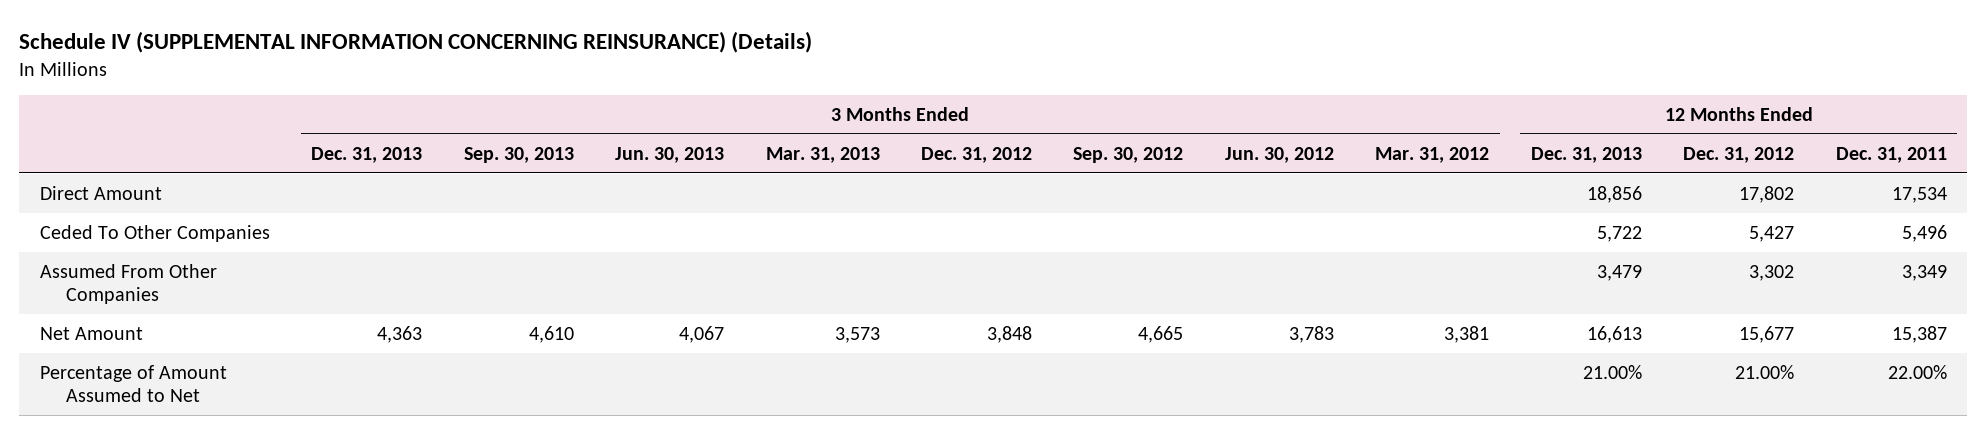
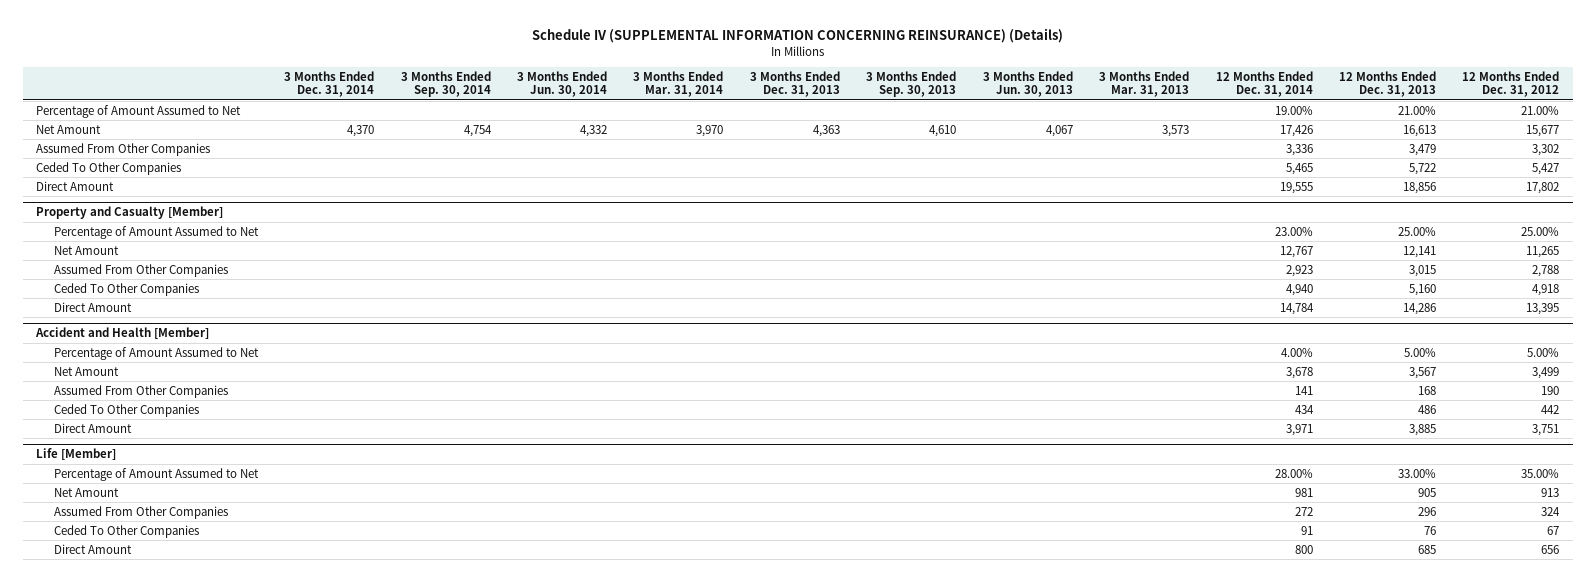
- | 3 Months Ended Dec. 31, 2013 | 3 Months Ended Sep. 30, 2013 | 3 Months Ended Jun. 30, 2013 | 3 Months Ended Mar. 31, 2013 | 3 Months Ended Dec. 31, 2012 | 3 Months Ended Sep. 30, 2012 | 3 Months Ended Jun. 30, 2012 | 3 Months Ended Mar. 31, 2012 | 12 Months Ended Dec. 31, 2013 | 12 Months Ended Dec. 31, 2012 | 12 Months Ended Dec. 31, 2011
+ | 3 Months Ended Dec. 31, 2014 | 3 Months Ended Sep. 30, 2014 | 3 Months Ended Jun. 30, 2014 | 3 Months Ended Mar. 31, 2014 | 3 Months Ended Dec. 31, 2013 | 3 Months Ended Sep. 30, 2013 | 3 Months Ended Jun. 30, 2013 | 3 Months Ended Mar. 31, 2013 | 12 Months Ended Dec. 31, 2014 | 12 Months Ended Dec. 31, 2013 | 12 Months Ended Dec. 31, 2012
moved down: Net Amount | 4,370 | 4,754 | 4,332 | 3,970 | 4,363 | 4,610 | 4,067 | 3,573 | 17,426 | 16,613 | 15,677
moved down: Assumed From Other Companies | | | | | | | | | 3,336 | 3,479 | 3,302
moved down: Ceded To Other Companies | | | | | | | | | 5,465 | 5,722 | 5,427
moved down: Direct Amount | | | | | | | | | 19,555 | 18,856 | 17,802
+ Property and Casualty [Member]
+ Percentage of Amount Assumed to Net | | | | | | | | | 23.00% | 25.00% | 25.00%
+ Net Amount | | | | | | | | | 12,767 | 12,141 | 11,265
+ Assumed From Other Companies | | | | | | | | | 2,923 | 3,015 | 2,788
+ Ceded To Other Companies | | | | | | | | | 4,940 | 5,160 | 4,918
+ Direct Amount | | | | | | | | | 14,784 | 14,286 | 13,395
+ Accident and Health [Member]
+ Percentage of Amount Assumed to Net | | | | | | | | | 4.00% | 5.00% | 5.00%
+ Net Amount | | | | | | | | | 3,678 | 3,567 | 3,499
+ Assumed From Other Companies | | | | | | | | | 141 | 168 | 190
+ Ceded To Other Companies | | | | | | | | | 434 | 486 | 442
+ Direct Amount | | | | | | | | | 3,971 | 3,885 | 3,751
+ Life [Member]
+ Percentage of Amount Assumed to Net | | | | | | | | | 28.00% | 33.00% | 35.00%
+ Net Amount | | | | | | | | | 981 | 905 | 913
+ Assumed From Other Companies | | | | | | | | | 272 | 296 | 324
+ Ceded To Other Companies | | | | | | | | | 91 | 76 | 67
+ Direct Amount | | | | | | | | | 800 | 685 | 656

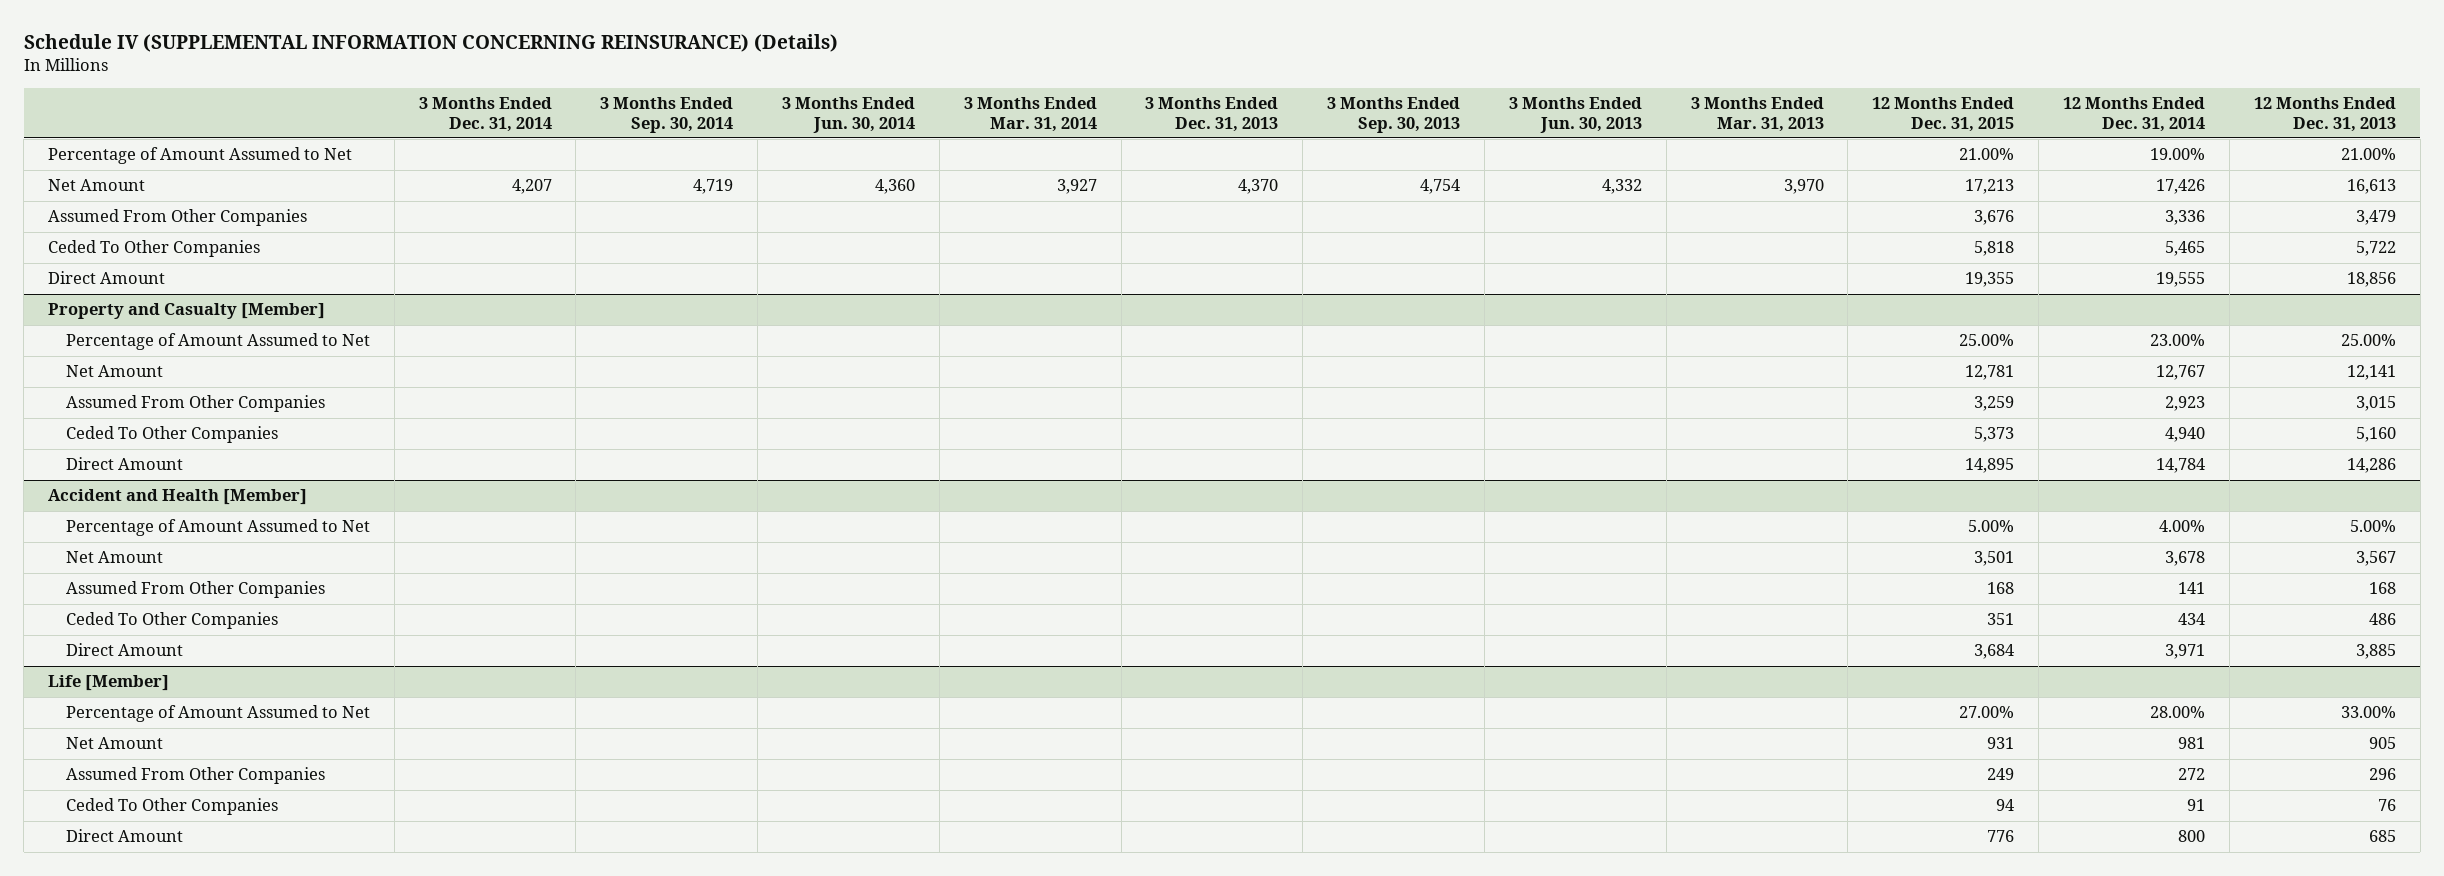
- | 3 Months Ended Dec. 31, 2014 | 3 Months Ended Sep. 30, 2014 | 3 Months Ended Jun. 30, 2014 | 3 Months Ended Mar. 31, 2014 | 3 Months Ended Dec. 31, 2013 | 3 Months Ended Sep. 30, 2013 | 3 Months Ended Jun. 30, 2013 | 3 Months Ended Mar. 31, 2013 | 12 Months Ended Dec. 31, 2014 | 12 Months Ended Dec. 31, 2013 | 12 Months Ended Dec. 31, 2012
+ | 3 Months Ended Dec. 31, 2014 | 3 Months Ended Sep. 30, 2014 | 3 Months Ended Jun. 30, 2014 | 3 Months Ended Mar. 31, 2014 | 3 Months Ended Dec. 31, 2013 | 3 Months Ended Sep. 30, 2013 | 3 Months Ended Jun. 30, 2013 | 3 Months Ended Mar. 31, 2013 | 12 Months Ended Dec. 31, 2015 | 12 Months Ended Dec. 31, 2014 | 12 Months Ended Dec. 31, 2013
- Net Amount | 4,370 | 4,754 | 4,332 | 3,970 | 4,363 | 4,610 | 4,067 | 3,573 | 17,426 | 16,613 | 15,677
+ Net Amount | 4,207 | 4,719 | 4,360 | 3,927 | 4,370 | 4,754 | 4,332 | 3,970 | 17,213 | 17,426 | 16,613

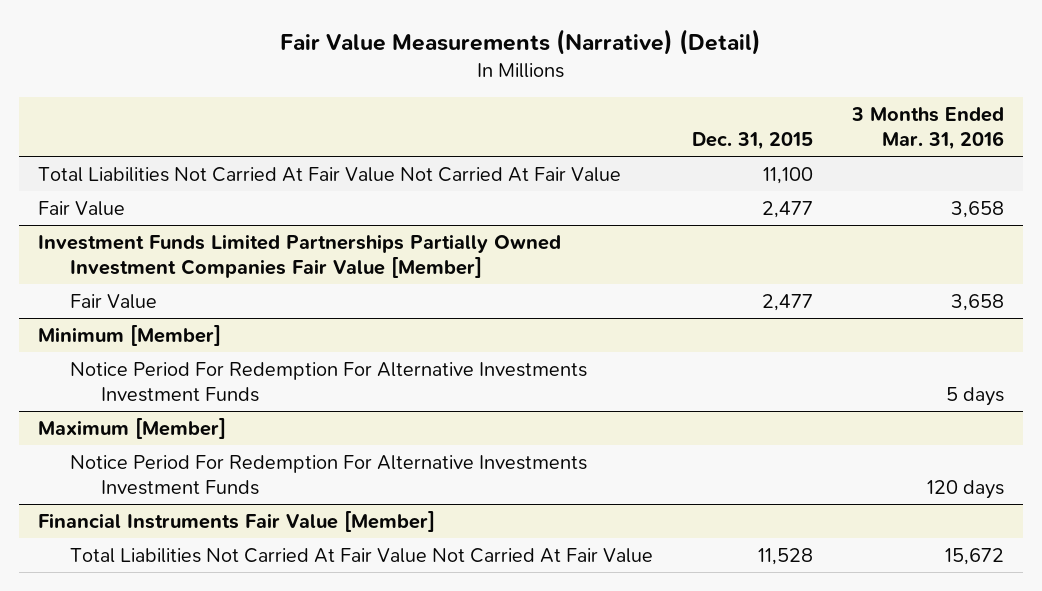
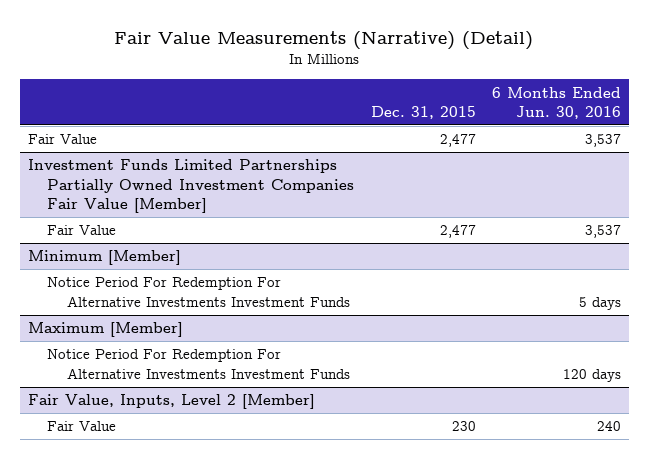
- | Dec. 31, 2015 | 3 Months Ended Mar. 31, 2016
+ | Dec. 31, 2015 | 6 Months Ended Jun. 30, 2016
- Total Liabilities Not Carried At Fair Value Not Carried At Fair Value | 11,100 |
- Financial Instruments Fair Value [Member]
- Total Liabilities Not Carried At Fair Value Not Carried At Fair Value | 11,528 | 15,672
+ Fair Value, Inputs, Level 2 [Member]
+ Fair Value | 230 | 240

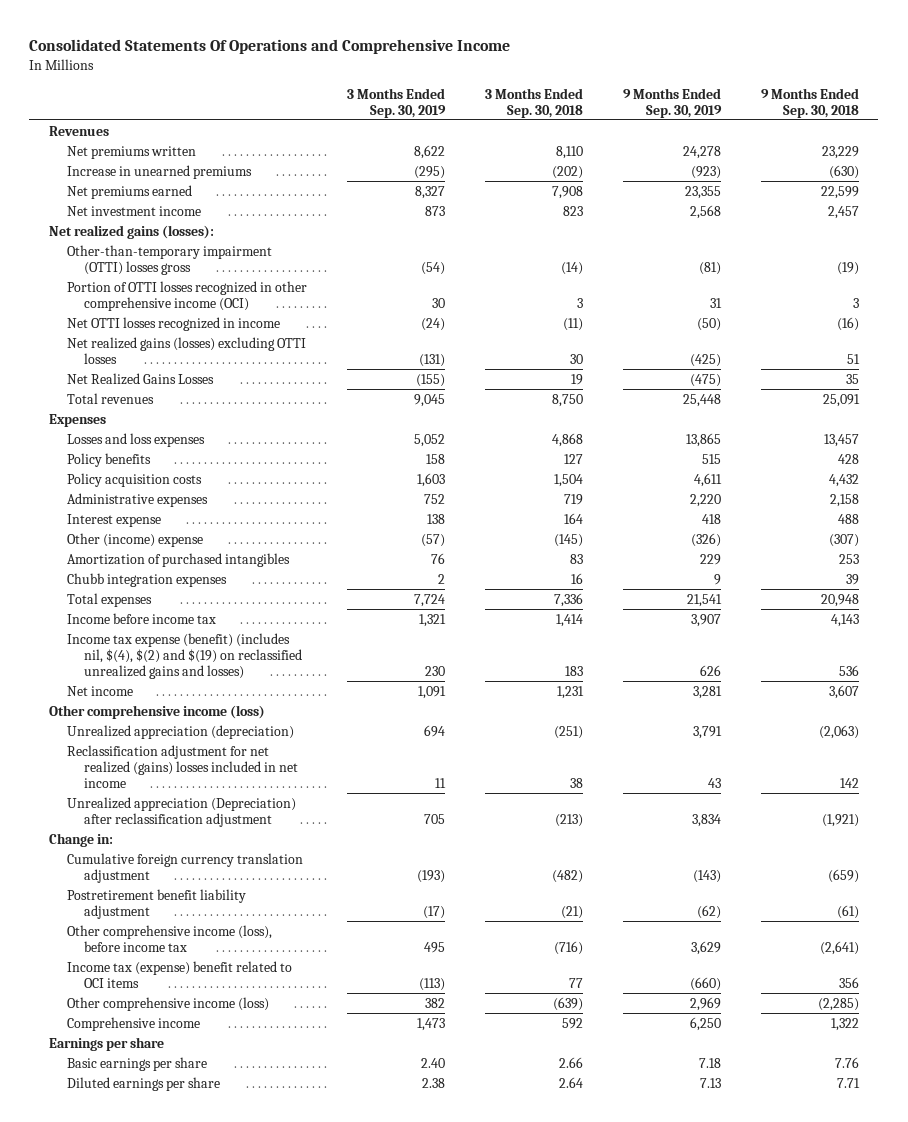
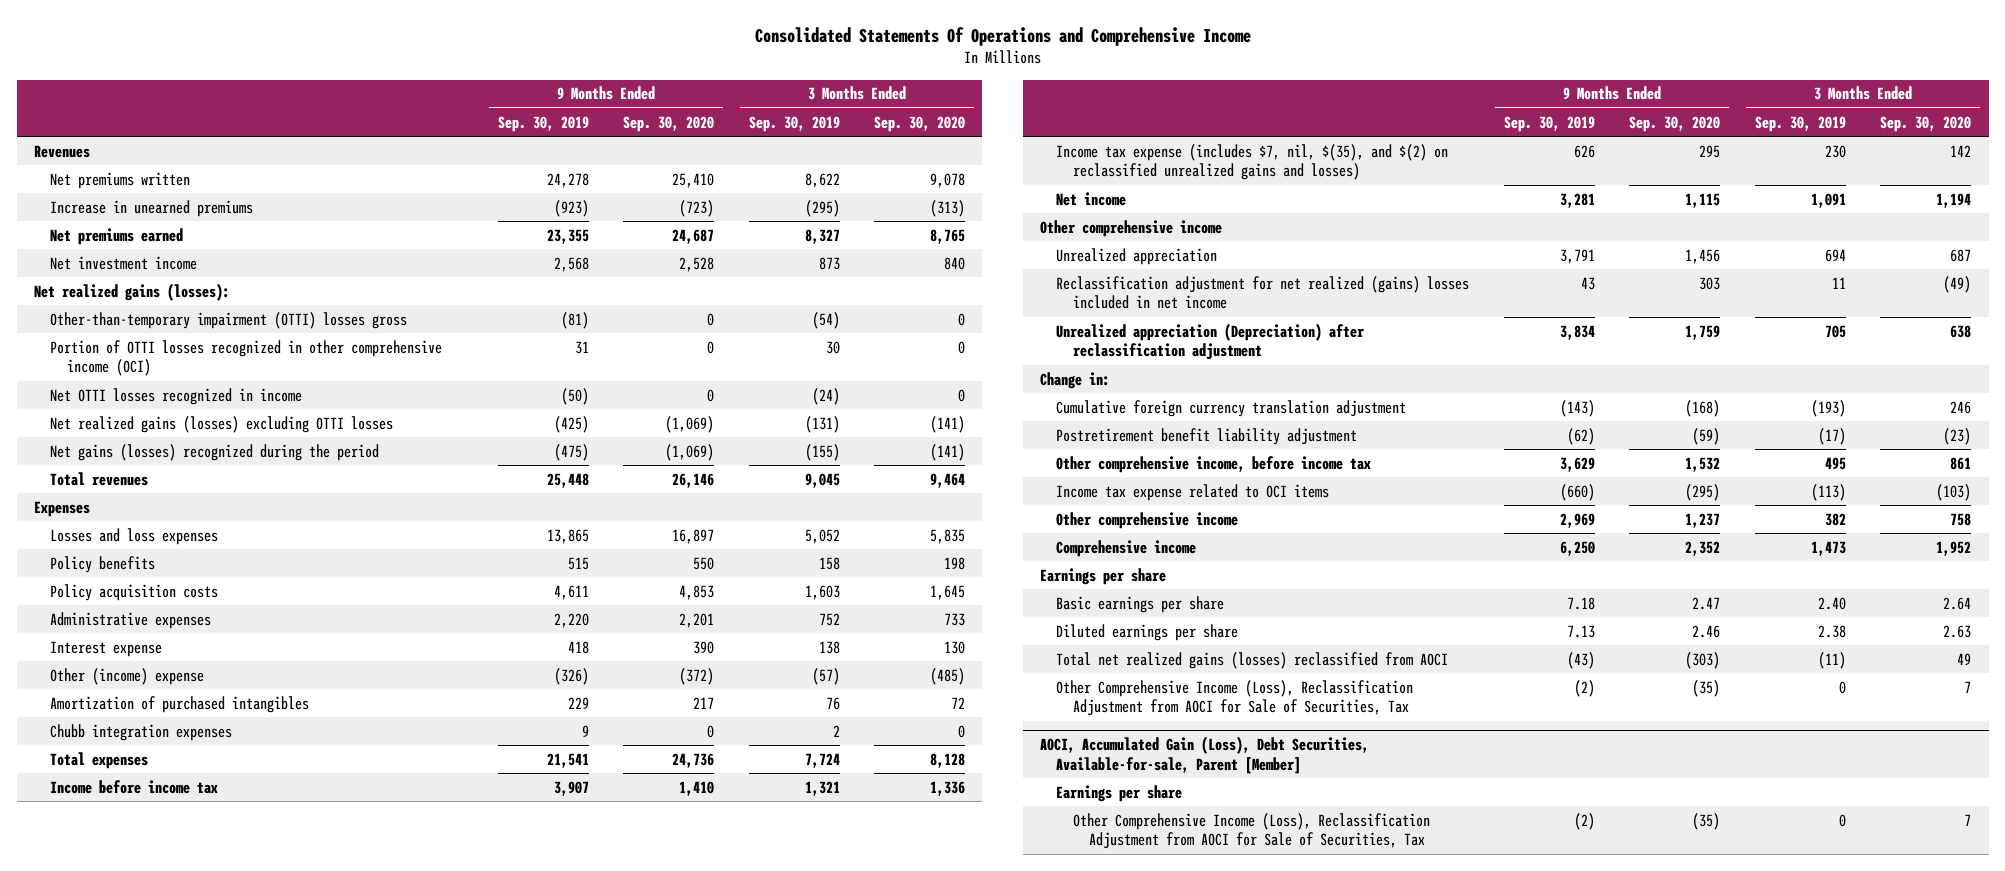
- | 3 Months Ended Sep. 30, 2019 | 3 Months Ended Sep. 30, 2018 | 9 Months Ended Sep. 30, 2019 | 9 Months Ended Sep. 30, 2018
+ | 9 Months Ended Sep. 30, 2019 | 9 Months Ended Sep. 30, 2020 | 3 Months Ended Sep. 30, 2019 | 3 Months Ended Sep. 30, 2020
- Net Realized Gains Losses | (155) | 19 | (475) | 35
+ Net gains (losses) recognized during the period | (475) | (1,069) | (155) | (141)
- Income tax expense (benefit) (includes nil, $(4), $(2) and $(19) on reclassified unrealized gains and losses) | 230 | 183 | 626 | 536
+ Income tax expense (includes $7, nil, $(35), and $(2) on reclassified unrealized gains and losses) | 626 | 295 | 230 | 142
- Other comprehensive income (loss)
- Unrealized appreciation (depreciation) | 694 | (251) | 3,791 | (2,063)
+ Other comprehensive income
+ Unrealized appreciation | 3,791 | 1,456 | 694 | 687
- Other comprehensive income (loss), before income tax | 495 | (716) | 3,629 | (2,641)
- Income tax (expense) benefit related to OCI items | (113) | 77 | (660) | 356
- Other comprehensive income (loss) | 382 | (639) | 2,969 | (2,285)
+ Other comprehensive income, before income tax | 3,629 | 1,532 | 495 | 861
+ Income tax expense related to OCI items | (660) | (295) | (113) | (103)
+ Other comprehensive income | 2,969 | 1,237 | 382 | 758
+ Total net realized gains (losses) reclassified from AOCI | (43) | (303) | (11) | 49
+ Other Comprehensive Income (Loss), Reclassification Adjustment from AOCI for Sale of Securities, Tax | (2) | (35) | 0 | 7
+ AOCI, Accumulated Gain (Loss), Debt Securities, Available-for-sale, Parent [Member]
+ Earnings per share
+ Other Comprehensive Income (Loss), Reclassification Adjustment from AOCI for Sale of Securities, Tax | (2) | (35) | 0 | 7

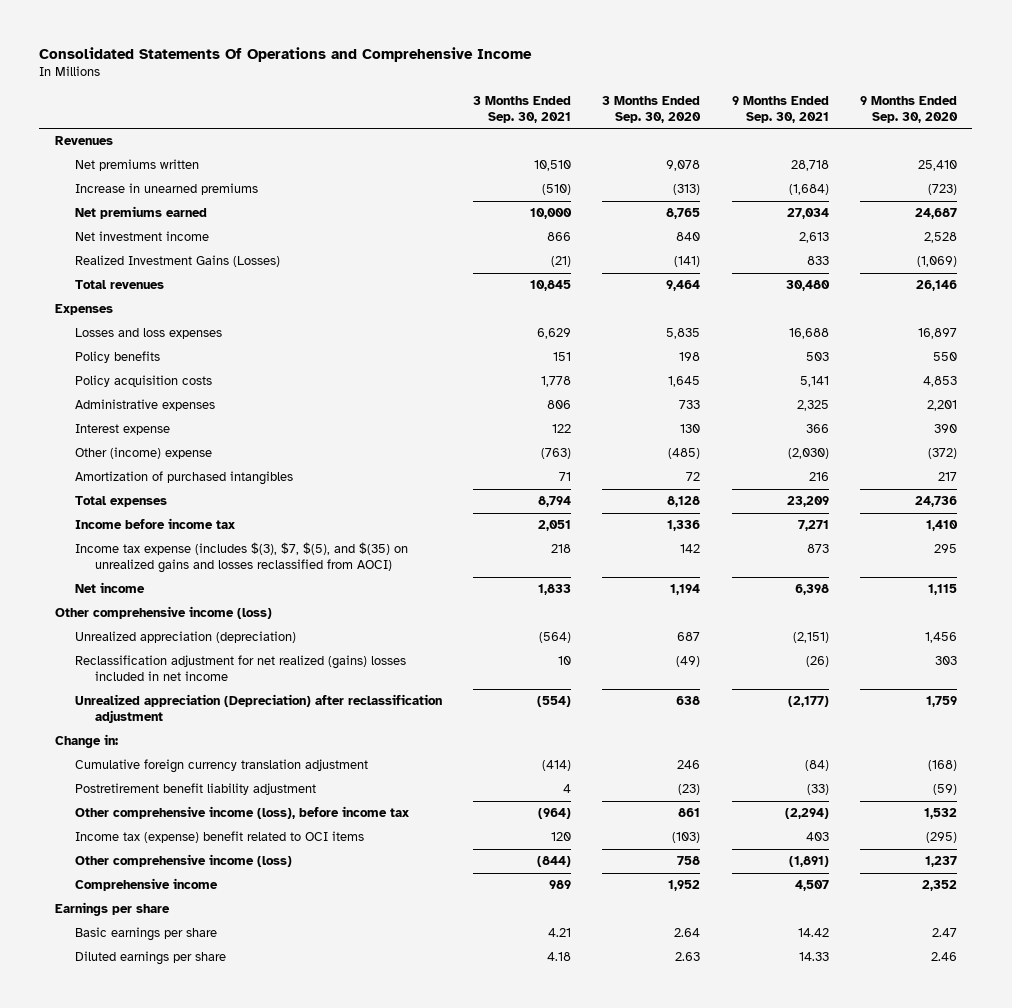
- | 9 Months Ended Sep. 30, 2019 | 9 Months Ended Sep. 30, 2020 | 3 Months Ended Sep. 30, 2019 | 3 Months Ended Sep. 30, 2020
+ | 3 Months Ended Sep. 30, 2021 | 3 Months Ended Sep. 30, 2020 | 9 Months Ended Sep. 30, 2021 | 9 Months Ended Sep. 30, 2020
- Net realized gains (losses):
- Other-than-temporary impairment (OTTI) losses gross | (81) | 0 | (54) | 0
- Portion of OTTI losses recognized in other comprehensive income (OCI) | 31 | 0 | 30 | 0
- Net OTTI losses recognized in income | (50) | 0 | (24) | 0
- Net realized gains (losses) excluding OTTI losses | (425) | (1,069) | (131) | (141)
- Net gains (losses) recognized during the period | (475) | (1,069) | (155) | (141)
+ Realized Investment Gains (Losses) | (21) | (141) | 833 | (1,069)
- Chubb integration expenses | 9 | 0 | 2 | 0
- Income tax expense (includes $7, nil, $(35), and $(2) on reclassified unrealized gains and losses) | 626 | 295 | 230 | 142
+ Income tax expense (includes $(3), $7, $(5), and $(35) on unrealized gains and losses reclassified from AOCI) | 218 | 142 | 873 | 295
- Other comprehensive income
- Unrealized appreciation | 3,791 | 1,456 | 694 | 687
+ Other comprehensive income (loss)
+ Unrealized appreciation (depreciation) | (564) | 687 | (2,151) | 1,456
- Other comprehensive income, before income tax | 3,629 | 1,532 | 495 | 861
- Income tax expense related to OCI items | (660) | (295) | (113) | (103)
- Other comprehensive income | 2,969 | 1,237 | 382 | 758
+ Other comprehensive income (loss), before income tax | (964) | 861 | (2,294) | 1,532
+ Income tax (expense) benefit related to OCI items | 120 | (103) | 403 | (295)
+ Other comprehensive income (loss) | (844) | 758 | (1,891) | 1,237
- Total net realized gains (losses) reclassified from AOCI | (43) | (303) | (11) | 49
- Other Comprehensive Income (Loss), Reclassification Adjustment from AOCI for Sale of Securities, Tax | (2) | (35) | 0 | 7
- AOCI, Accumulated Gain (Loss), Debt Securities, Available-for-sale, Parent [Member]
- Earnings per share
- Other Comprehensive Income (Loss), Reclassification Adjustment from AOCI for Sale of Securities, Tax | (2) | (35) | 0 | 7

